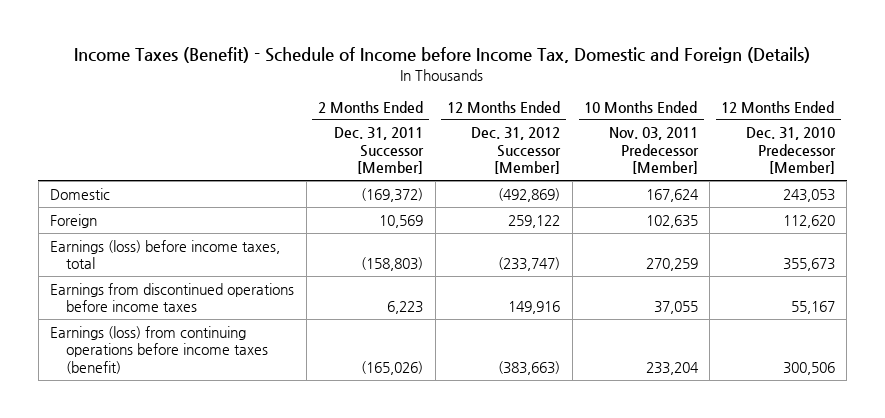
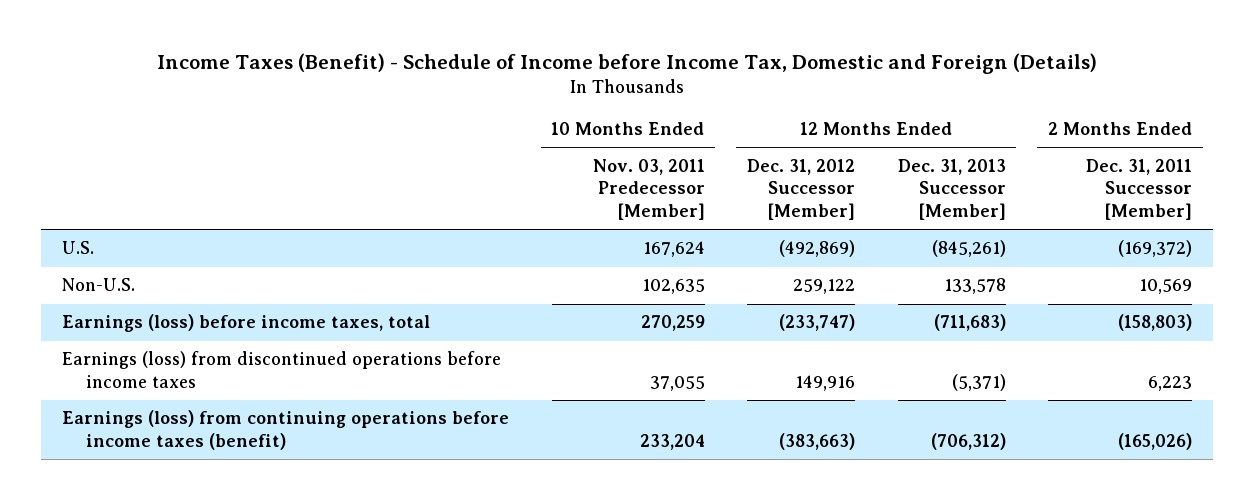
- | 2 Months Ended Dec. 31, 2011 Successor [Member] | 12 Months Ended Dec. 31, 2012 Successor [Member] | 10 Months Ended Nov. 03, 2011 Predecessor [Member] | 12 Months Ended Dec. 31, 2010 Predecessor [Member]
+ | 10 Months Ended Nov. 03, 2011 Predecessor [Member] | 12 Months Ended Dec. 31, 2012 Successor [Member] | 12 Months Ended Dec. 31, 2013 Successor [Member] | 2 Months Ended Dec. 31, 2011 Successor [Member]
- Domestic | (169,372) | (492,869) | 167,624 | 243,053
- Foreign | 10,569 | 259,122 | 102,635 | 112,620
+ U.S. | 167,624 | (492,869) | (845,261) | (169,372)
+ Non-U.S. | 102,635 | 259,122 | 133,578 | 10,569
- Earnings from discontinued operations before income taxes | 6,223 | 149,916 | 37,055 | 55,167
+ Earnings (loss) from discontinued operations before income taxes | 37,055 | 149,916 | (5,371) | 6,223

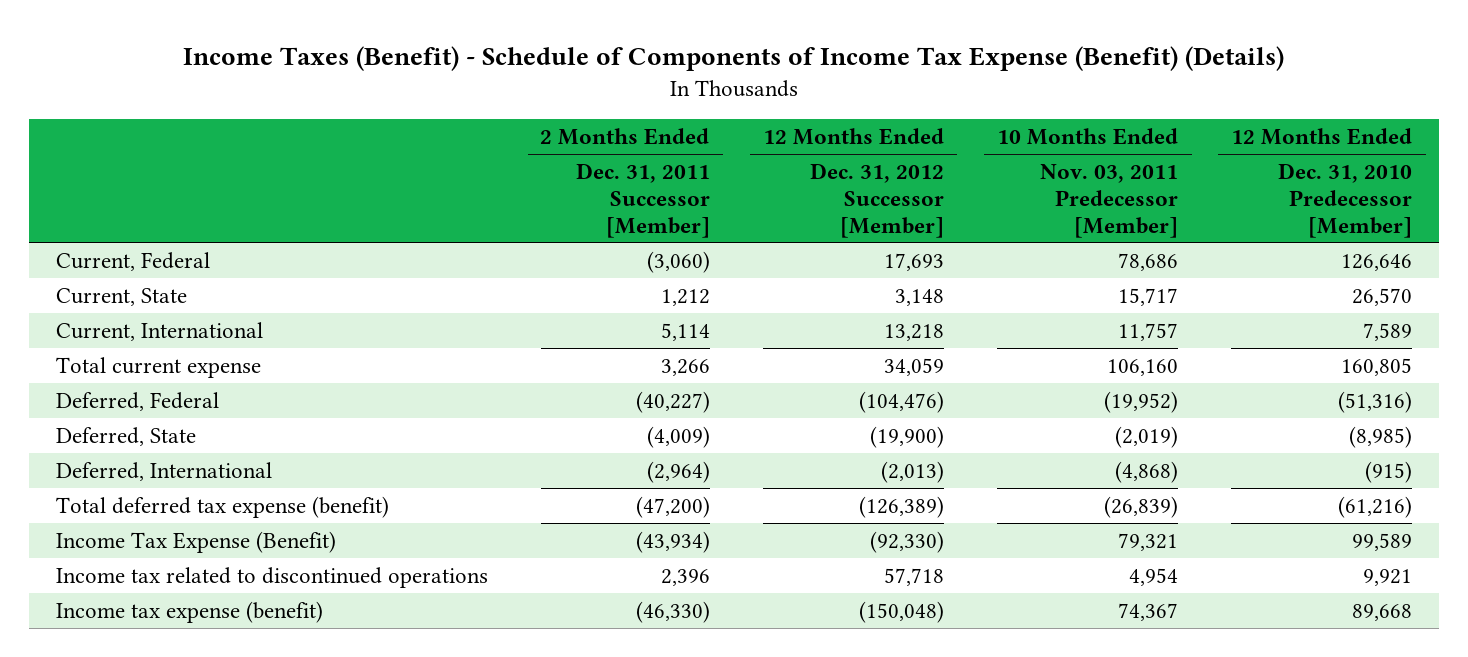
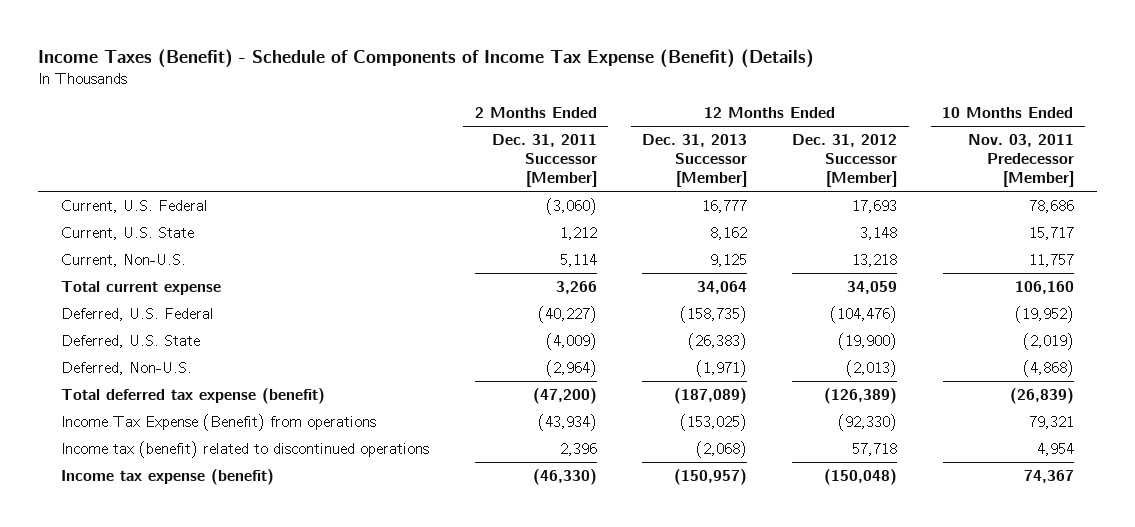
- | 2 Months Ended Dec. 31, 2011 Successor [Member] | 12 Months Ended Dec. 31, 2012 Successor [Member] | 10 Months Ended Nov. 03, 2011 Predecessor [Member] | 12 Months Ended Dec. 31, 2010 Predecessor [Member]
+ | 2 Months Ended Dec. 31, 2011 Successor [Member] | 12 Months Ended Dec. 31, 2013 Successor [Member] | 12 Months Ended Dec. 31, 2012 Successor [Member] | 10 Months Ended Nov. 03, 2011 Predecessor [Member]
- Current, Federal | (3,060) | 17,693 | 78,686 | 126,646
- Current, State | 1,212 | 3,148 | 15,717 | 26,570
- Current, International | 5,114 | 13,218 | 11,757 | 7,589
+ Current, U.S. Federal | (3,060) | 16,777 | 17,693 | 78,686
+ Current, U.S. State | 1,212 | 8,162 | 3,148 | 15,717
+ Current, Non-U.S. | 5,114 | 9,125 | 13,218 | 11,757
- Deferred, Federal | (40,227) | (104,476) | (19,952) | (51,316)
- Deferred, State | (4,009) | (19,900) | (2,019) | (8,985)
- Deferred, International | (2,964) | (2,013) | (4,868) | (915)
+ Deferred, U.S. Federal | (40,227) | (158,735) | (104,476) | (19,952)
+ Deferred, U.S. State | (4,009) | (26,383) | (19,900) | (2,019)
+ Deferred, Non-U.S. | (2,964) | (1,971) | (2,013) | (4,868)
- Income Tax Expense (Benefit) | (43,934) | (92,330) | 79,321 | 99,589
- Income tax related to discontinued operations | 2,396 | 57,718 | 4,954 | 9,921
+ Income Tax Expense (Benefit) from operations | (43,934) | (153,025) | (92,330) | 79,321
+ Income tax (benefit) related to discontinued operations | 2,396 | (2,068) | 57,718 | 4,954

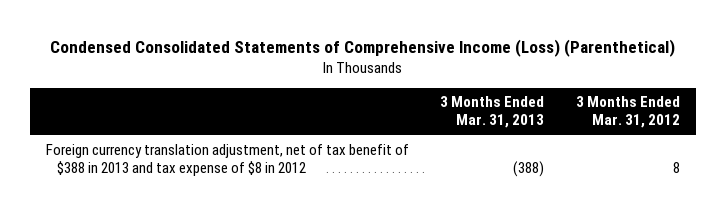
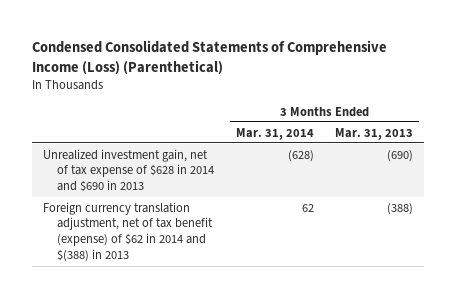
- | 3 Months Ended Mar. 31, 2013 | 3 Months Ended Mar. 31, 2012
+ | 3 Months Ended Mar. 31, 2014 | 3 Months Ended Mar. 31, 2013
- Foreign currency translation adjustment, net of tax benefit of $388 in 2013 and tax expense of $8 in 2012 | (388) | 8
+ Unrealized investment gain, net of tax expense of $628 in 2014 and $690 in 2013 | (628) | (690)
+ Foreign currency translation adjustment, net of tax benefit (expense) of $62 in 2014 and $(388) in 2013 | 62 | (388)

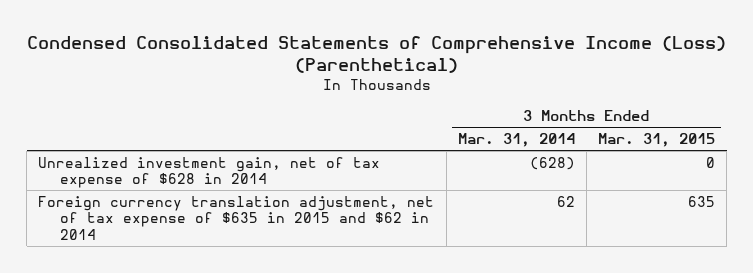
- | 3 Months Ended Mar. 31, 2014 | 3 Months Ended Mar. 31, 2013
+ | 3 Months Ended Mar. 31, 2014 | 3 Months Ended Mar. 31, 2015
- Unrealized investment gain, net of tax expense of $628 in 2014 and $690 in 2013 | (628) | (690)
- Foreign currency translation adjustment, net of tax benefit (expense) of $62 in 2014 and $(388) in 2013 | 62 | (388)
+ Unrealized investment gain, net of tax expense of $628 in 2014 | (628) | 0
+ Foreign currency translation adjustment, net of tax expense of $635 in 2015 and $62 in 2014 | 62 | 635

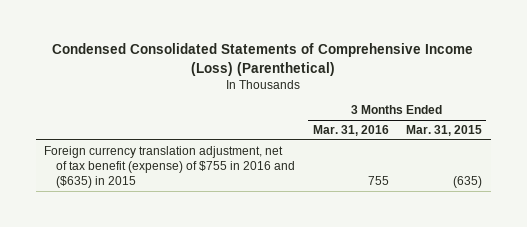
- | 3 Months Ended Mar. 31, 2014 | 3 Months Ended Mar. 31, 2015
+ | 3 Months Ended Mar. 31, 2016 | 3 Months Ended Mar. 31, 2015
- Unrealized investment gain, net of tax expense of $628 in 2014 | (628) | 0
- Foreign currency translation adjustment, net of tax expense of $635 in 2015 and $62 in 2014 | 62 | 635
+ Foreign currency translation adjustment, net of tax benefit (expense) of $755 in 2016 and ($635) in 2015 | 755 | (635)

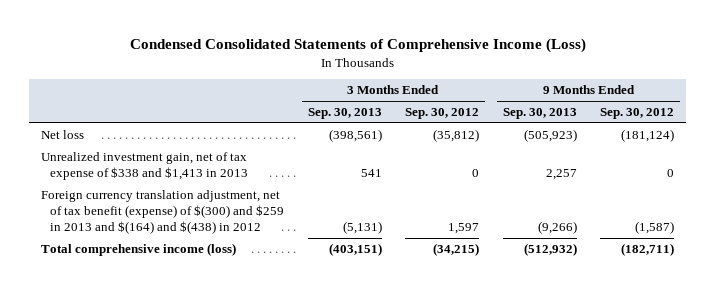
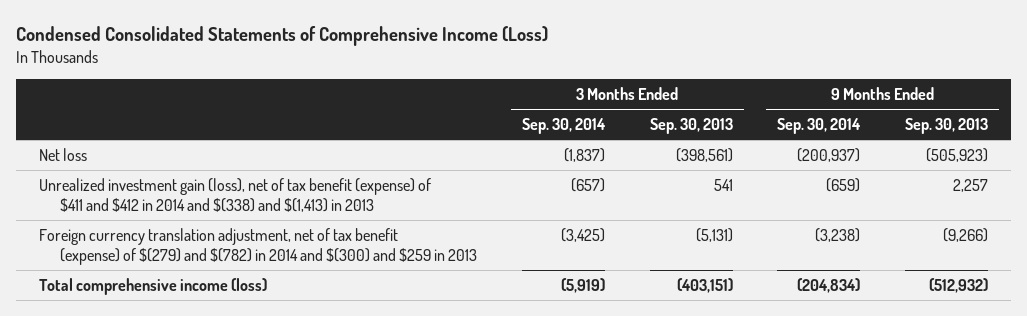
- | 3 Months Ended Sep. 30, 2013 | 3 Months Ended Sep. 30, 2012 | 9 Months Ended Sep. 30, 2013 | 9 Months Ended Sep. 30, 2012
+ | 3 Months Ended Sep. 30, 2014 | 3 Months Ended Sep. 30, 2013 | 9 Months Ended Sep. 30, 2014 | 9 Months Ended Sep. 30, 2013
- Unrealized investment gain, net of tax expense of $338 and $1,413 in 2013 | 541 | 0 | 2,257 | 0
- Foreign currency translation adjustment, net of tax benefit (expense) of $(300) and $259 in 2013 and $(164) and $(438) in 2012 | (5,131) | 1,597 | (9,266) | (1,587)
+ Unrealized investment gain (loss), net of tax benefit (expense) of $411 and $412 in 2014 and $(338) and $(1,413) in 2013 | (657) | 541 | (659) | 2,257
+ Foreign currency translation adjustment, net of tax benefit (expense) of $(279) and $(782) in 2014 and $(300) and $259 in 2013 | (3,425) | (5,131) | (3,238) | (9,266)

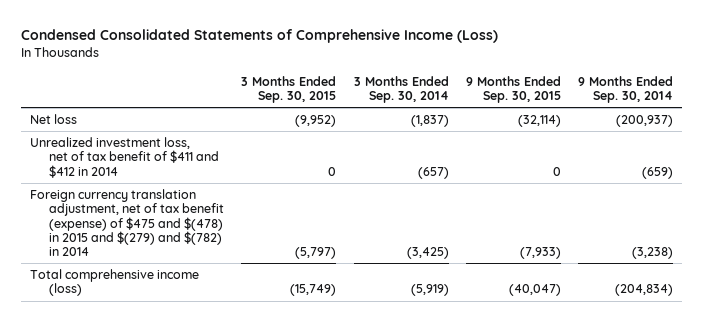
- | 3 Months Ended Sep. 30, 2014 | 3 Months Ended Sep. 30, 2013 | 9 Months Ended Sep. 30, 2014 | 9 Months Ended Sep. 30, 2013
+ | 3 Months Ended Sep. 30, 2015 | 3 Months Ended Sep. 30, 2014 | 9 Months Ended Sep. 30, 2015 | 9 Months Ended Sep. 30, 2014
- Unrealized investment gain (loss), net of tax benefit (expense) of $411 and $412 in 2014 and $(338) and $(1,413) in 2013 | (657) | 541 | (659) | 2,257
- Foreign currency translation adjustment, net of tax benefit (expense) of $(279) and $(782) in 2014 and $(300) and $259 in 2013 | (3,425) | (5,131) | (3,238) | (9,266)
+ Unrealized investment loss, net of tax benefit of $411 and $412 in 2014 | 0 | (657) | 0 | (659)
+ Foreign currency translation adjustment, net of tax benefit (expense) of $475 and $(478) in 2015 and $(279) and $(782) in 2014 | (5,797) | (3,425) | (7,933) | (3,238)

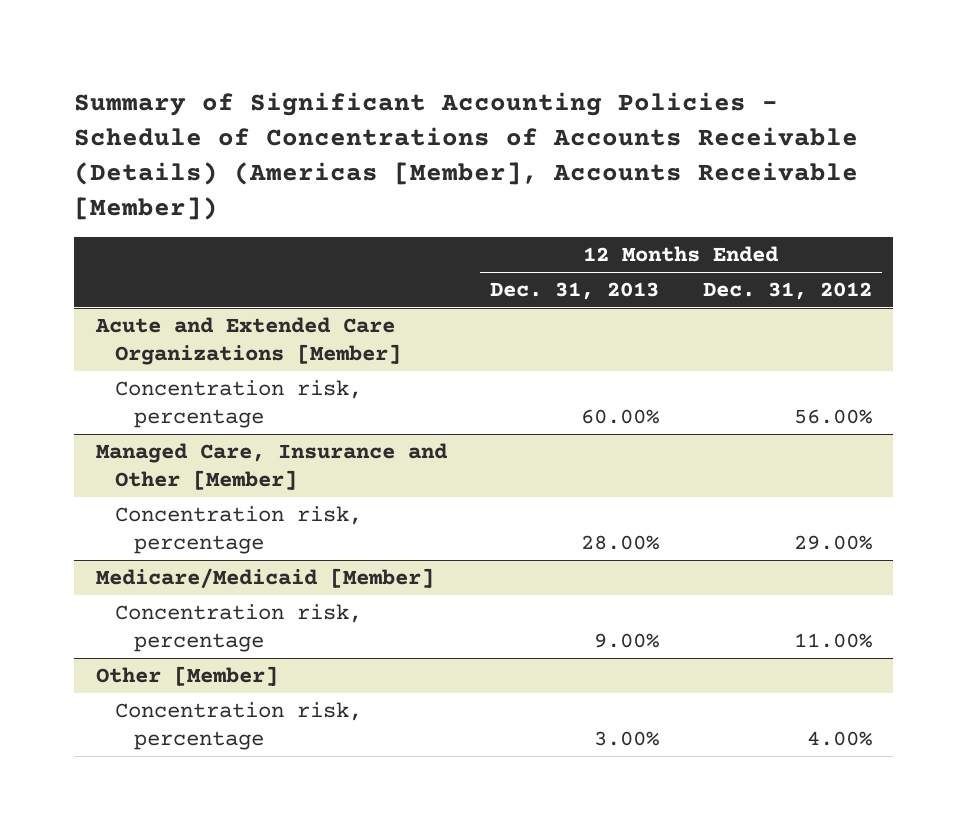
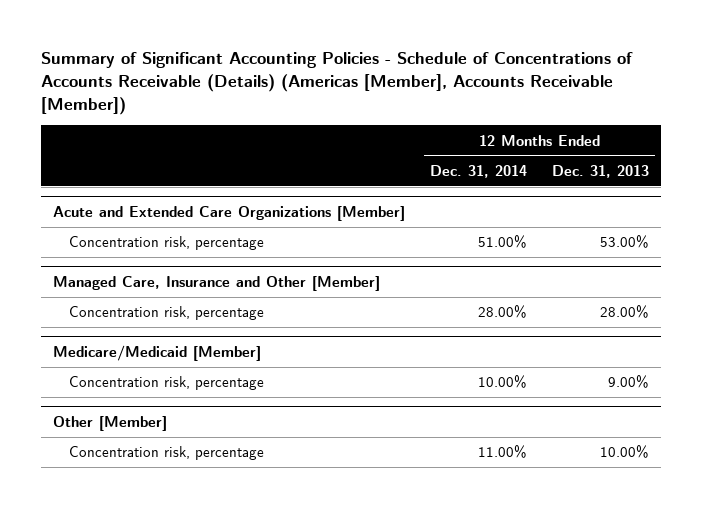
- | 12 Months Ended Dec. 31, 2013 | 12 Months Ended Dec. 31, 2012
+ | 12 Months Ended Dec. 31, 2014 | 12 Months Ended Dec. 31, 2013
@ Acute and Extended Care Organizations [Member]
- Concentration risk, percentage | 60.00% | 56.00%
+ Concentration risk, percentage | 51.00% | 53.00%
@ Other [Member]
- Concentration risk, percentage | 3.00% | 4.00%
+ Concentration risk, percentage | 11.00% | 10.00%

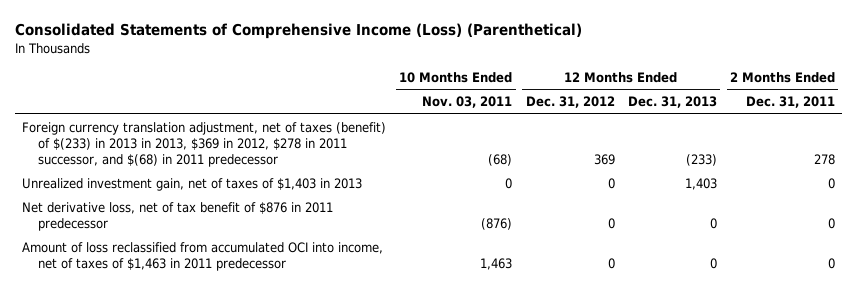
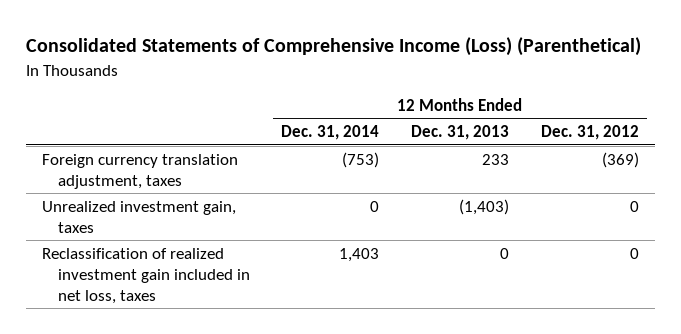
- | 10 Months Ended Nov. 03, 2011 | 12 Months Ended Dec. 31, 2012 | 12 Months Ended Dec. 31, 2013 | 2 Months Ended Dec. 31, 2011
+ | 12 Months Ended Dec. 31, 2014 | 12 Months Ended Dec. 31, 2013 | 12 Months Ended Dec. 31, 2012
- Foreign currency translation adjustment, net of taxes (benefit) of $(233) in 2013 in 2013, $369 in 2012, $278 in 2011 successor, and $(68) in 2011 predecessor | (68) | 369 | (233) | 278
- Unrealized investment gain, net of taxes of $1,403 in 2013 | 0 | 0 | 1,403 | 0
- Net derivative loss, net of tax benefit of $876 in 2011 predecessor | (876) | 0 | 0 | 0
- Amount of loss reclassified from accumulated OCI into income, net of taxes of $1,463 in 2011 predecessor | 1,463 | 0 | 0 | 0
+ Foreign currency translation adjustment, taxes | (753) | 233 | (369)
+ Unrealized investment gain, taxes | 0 | (1,403) | 0
+ Reclassification of realized investment gain included in net loss, taxes | 1,403 | 0 | 0

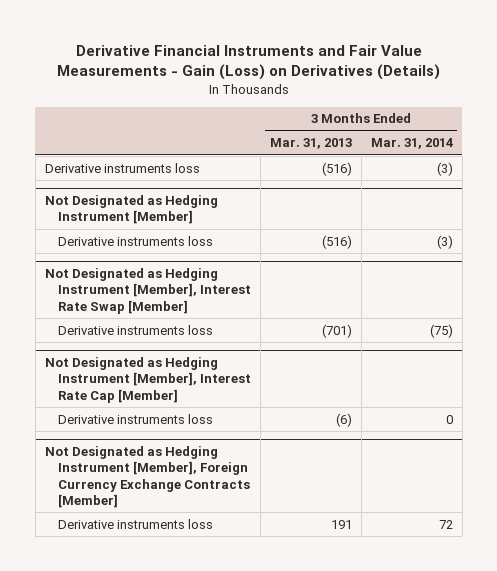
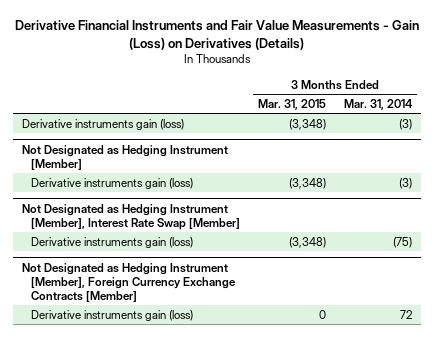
- | 3 Months Ended Mar. 31, 2013 | 3 Months Ended Mar. 31, 2014
+ | 3 Months Ended Mar. 31, 2015 | 3 Months Ended Mar. 31, 2014
- Derivative instruments loss | (516) | (3)
+ Derivative instruments gain (loss) | (3,348) | (3)
@ Not Designated as Hedging Instrument [Member]
- Derivative instruments loss | (516) | (3)
+ Derivative instruments gain (loss) | (3,348) | (3)
@ Not Designated as Hedging Instrument [Member], Interest Rate Swap [Member]
- Derivative instruments loss | (701) | (75)
- Not Designated as Hedging Instrument [Member], Interest Rate Cap [Member]
- Derivative instruments loss | (6) | 0
@ Not Designated as Hedging Instrument [Member], Interest Rate Swap [Member]
+ Derivative instruments gain (loss) | (3,348) | (75)
@ Not Designated as Hedging Instrument [Member], Foreign Currency Exchange Contracts [Member]
- Derivative instruments loss | 191 | 72
+ Derivative instruments gain (loss) | 0 | 72

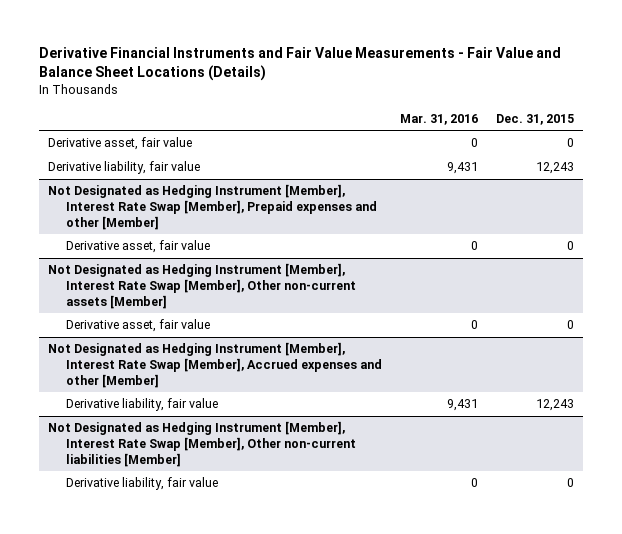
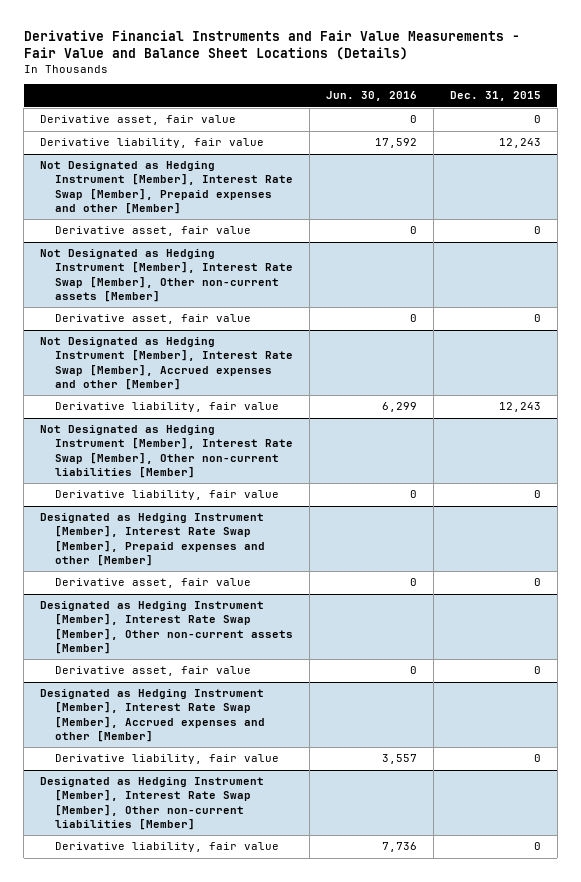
- | Mar. 31, 2016 | Dec. 31, 2015
+ | Jun. 30, 2016 | Dec. 31, 2015
+ Designated as Hedging Instrument [Member], Interest Rate Swap [Member], Prepaid expenses and other [Member]
+ Derivative asset, fair value | 0 | 0
+ Designated as Hedging Instrument [Member], Interest Rate Swap [Member], Other non-current assets [Member]
+ Derivative asset, fair value | 0 | 0
+ Designated as Hedging Instrument [Member], Interest Rate Swap [Member], Accrued expenses and other [Member]
+ Derivative liability, fair value | 3,557 | 0
+ Designated as Hedging Instrument [Member], Interest Rate Swap [Member], Other non-current liabilities [Member]
+ Derivative liability, fair value | 7,736 | 0

